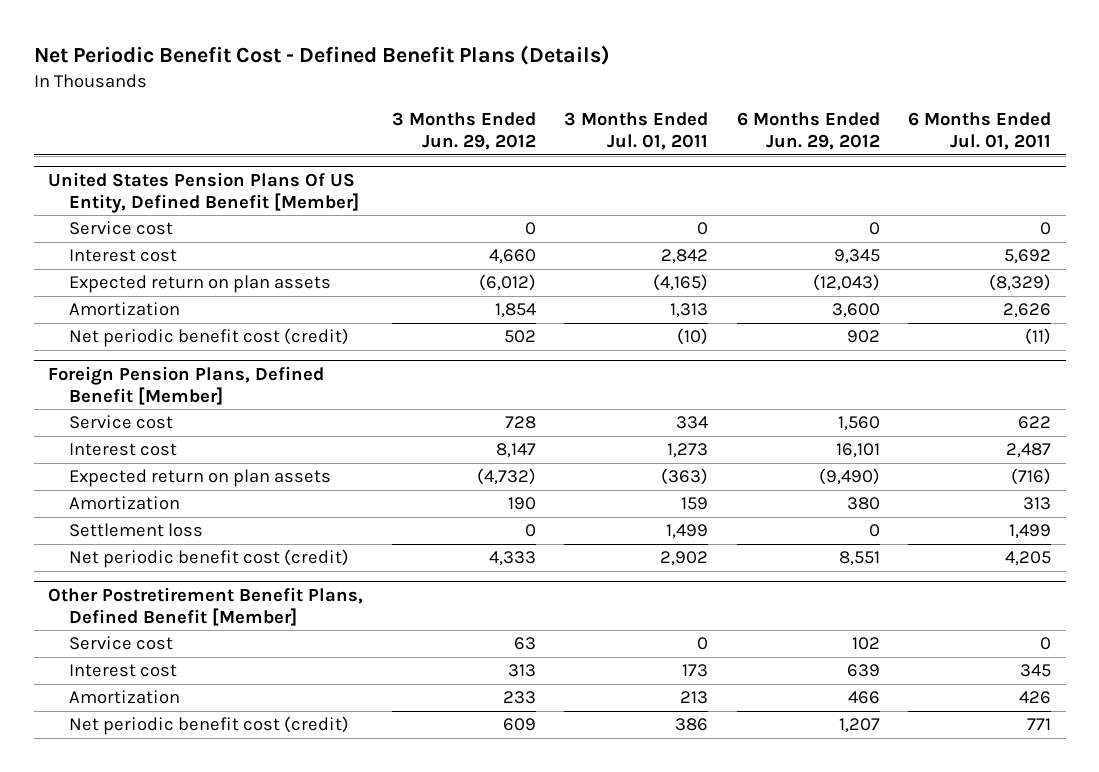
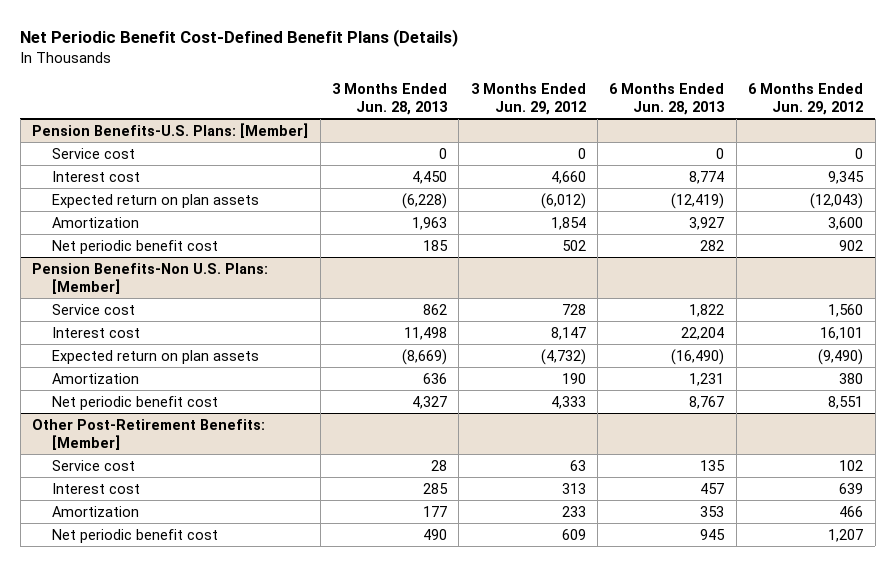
- Net Periodic Benefit Cost - Defined Benefit Plans (Details)
+ Net Periodic Benefit Cost-Defined Benefit Plans (Details)
- | 3 Months Ended Jun. 29, 2012 | 3 Months Ended Jul. 01, 2011 | 6 Months Ended Jun. 29, 2012 | 6 Months Ended Jul. 01, 2011
+ | 3 Months Ended Jun. 28, 2013 | 3 Months Ended Jun. 29, 2012 | 6 Months Ended Jun. 28, 2013 | 6 Months Ended Jun. 29, 2012
- United States Pension Plans Of US Entity, Defined Benefit [Member]
+ Pension Benefits-U.S. Plans: [Member]
- Net periodic benefit cost (credit) | 502 | (10) | 902 | (11)
- Foreign Pension Plans, Defined Benefit [Member]
+ Net periodic benefit cost | 185 | 502 | 282 | 902
+ Pension Benefits-Non U.S. Plans: [Member]
- Settlement loss | 0 | 1,499 | 0 | 1,499
- Net periodic benefit cost (credit) | 4,333 | 2,902 | 8,551 | 4,205
- Other Postretirement Benefit Plans, Defined Benefit [Member]
+ Net periodic benefit cost | 4,327 | 4,333 | 8,767 | 8,551
+ Other Post-Retirement Benefits: [Member]
- Net periodic benefit cost (credit) | 609 | 386 | 1,207 | 771
+ Net periodic benefit cost | 490 | 609 | 945 | 1,207

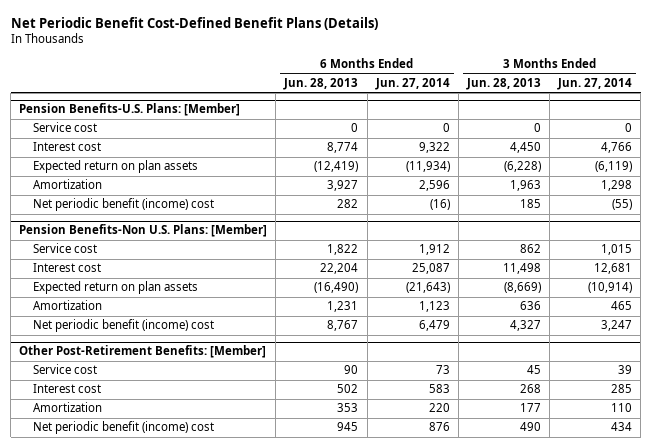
- | 3 Months Ended Jun. 28, 2013 | 3 Months Ended Jun. 29, 2012 | 6 Months Ended Jun. 28, 2013 | 6 Months Ended Jun. 29, 2012
+ | 6 Months Ended Jun. 28, 2013 | 6 Months Ended Jun. 27, 2014 | 3 Months Ended Jun. 28, 2013 | 3 Months Ended Jun. 27, 2014
@ Pension Benefits-U.S. Plans: [Member]
- Net periodic benefit cost | 185 | 502 | 282 | 902
+ Net periodic benefit (income) cost | 282 | (16) | 185 | (55)
@ Pension Benefits-Non U.S. Plans: [Member]
- Net periodic benefit cost | 4,327 | 4,333 | 8,767 | 8,551
+ Net periodic benefit (income) cost | 8,767 | 6,479 | 4,327 | 3,247
@ Other Post-Retirement Benefits: [Member]
- Service cost | 28 | 63 | 135 | 102
- Interest cost | 285 | 313 | 457 | 639
+ Service cost | 90 | 73 | 45 | 39
+ Interest cost | 502 | 583 | 268 | 285
- Net periodic benefit cost | 490 | 609 | 945 | 1,207
+ Net periodic benefit (income) cost | 945 | 876 | 490 | 434

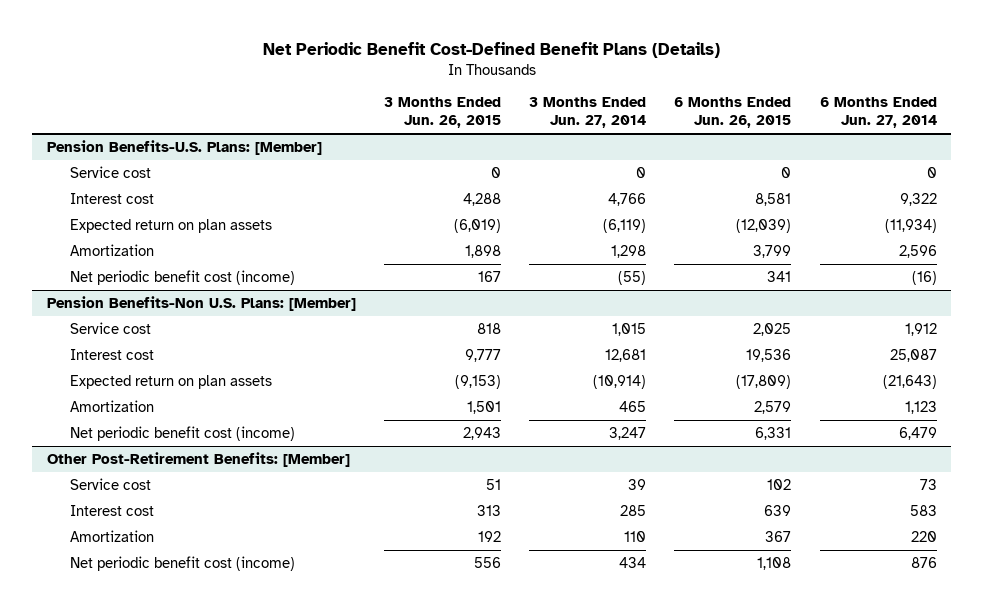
- | 6 Months Ended Jun. 28, 2013 | 6 Months Ended Jun. 27, 2014 | 3 Months Ended Jun. 28, 2013 | 3 Months Ended Jun. 27, 2014
+ | 3 Months Ended Jun. 26, 2015 | 3 Months Ended Jun. 27, 2014 | 6 Months Ended Jun. 26, 2015 | 6 Months Ended Jun. 27, 2014
@ Pension Benefits-U.S. Plans: [Member]
- Net periodic benefit (income) cost | 282 | (16) | 185 | (55)
+ Net periodic benefit cost (income) | 167 | (55) | 341 | (16)
@ Pension Benefits-Non U.S. Plans: [Member]
- Net periodic benefit (income) cost | 8,767 | 6,479 | 4,327 | 3,247
+ Net periodic benefit cost (income) | 2,943 | 3,247 | 6,331 | 6,479
@ Other Post-Retirement Benefits: [Member]
- Net periodic benefit (income) cost | 945 | 876 | 490 | 434
+ Net periodic benefit cost (income) | 556 | 434 | 1,108 | 876

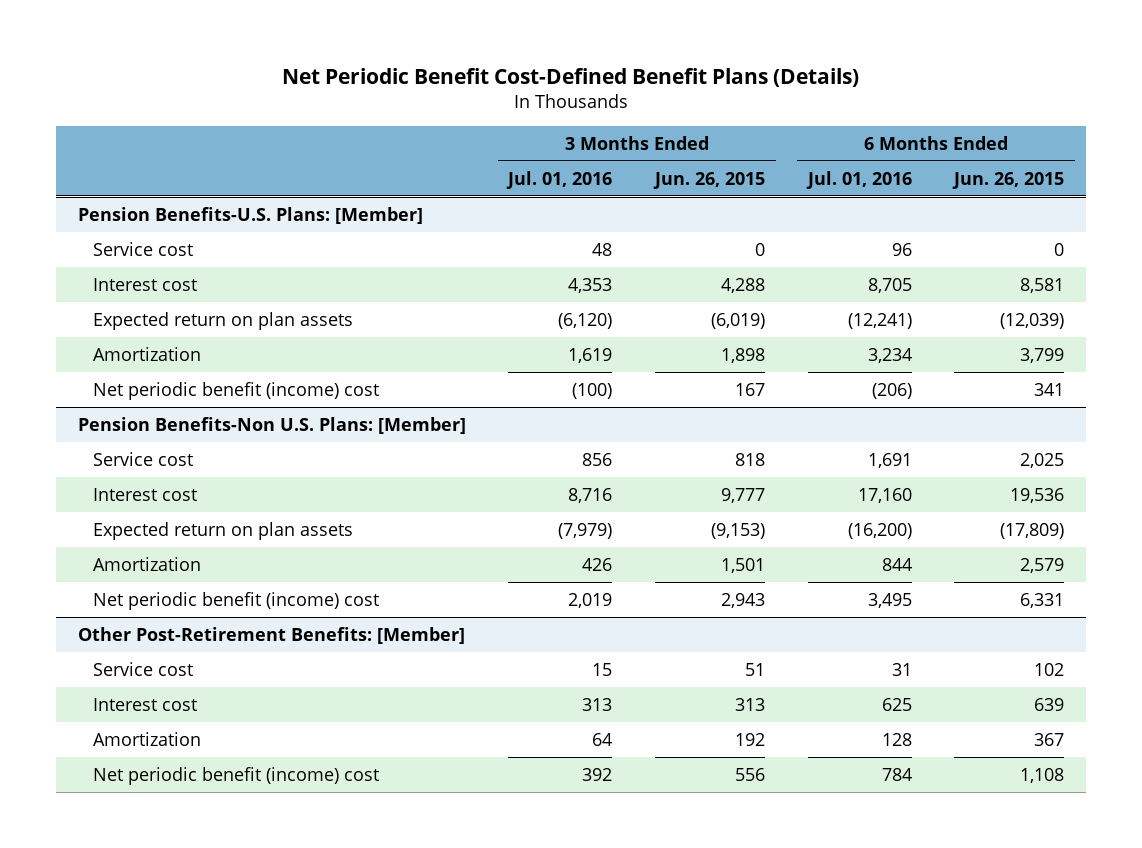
- | 3 Months Ended Jun. 26, 2015 | 3 Months Ended Jun. 27, 2014 | 6 Months Ended Jun. 26, 2015 | 6 Months Ended Jun. 27, 2014
+ | 3 Months Ended Jul. 01, 2016 | 3 Months Ended Jun. 26, 2015 | 6 Months Ended Jul. 01, 2016 | 6 Months Ended Jun. 26, 2015
@ Pension Benefits-U.S. Plans: [Member]
- Net periodic benefit cost (income) | 167 | (55) | 341 | (16)
+ Net periodic benefit (income) cost | (100) | 167 | (206) | 341
@ Pension Benefits-Non U.S. Plans: [Member]
- Net periodic benefit cost (income) | 2,943 | 3,247 | 6,331 | 6,479
+ Net periodic benefit (income) cost | 2,019 | 2,943 | 3,495 | 6,331
@ Other Post-Retirement Benefits: [Member]
- Net periodic benefit cost (income) | 556 | 434 | 1,108 | 876
+ Net periodic benefit (income) cost | 392 | 556 | 784 | 1,108

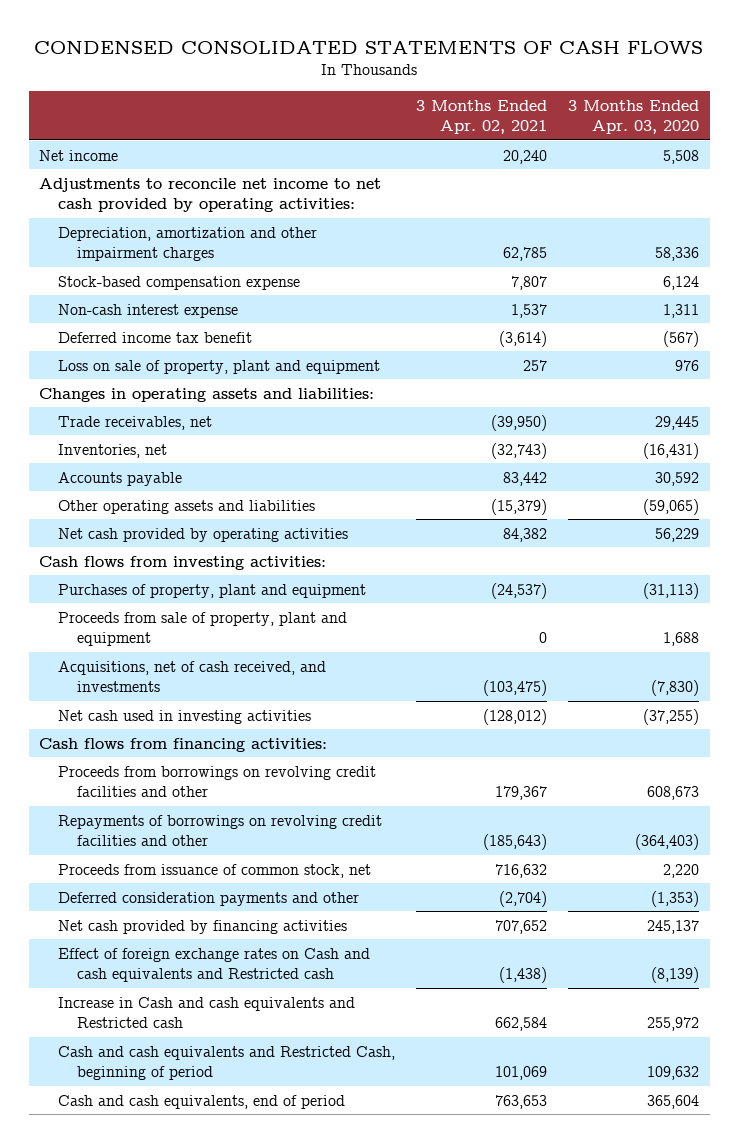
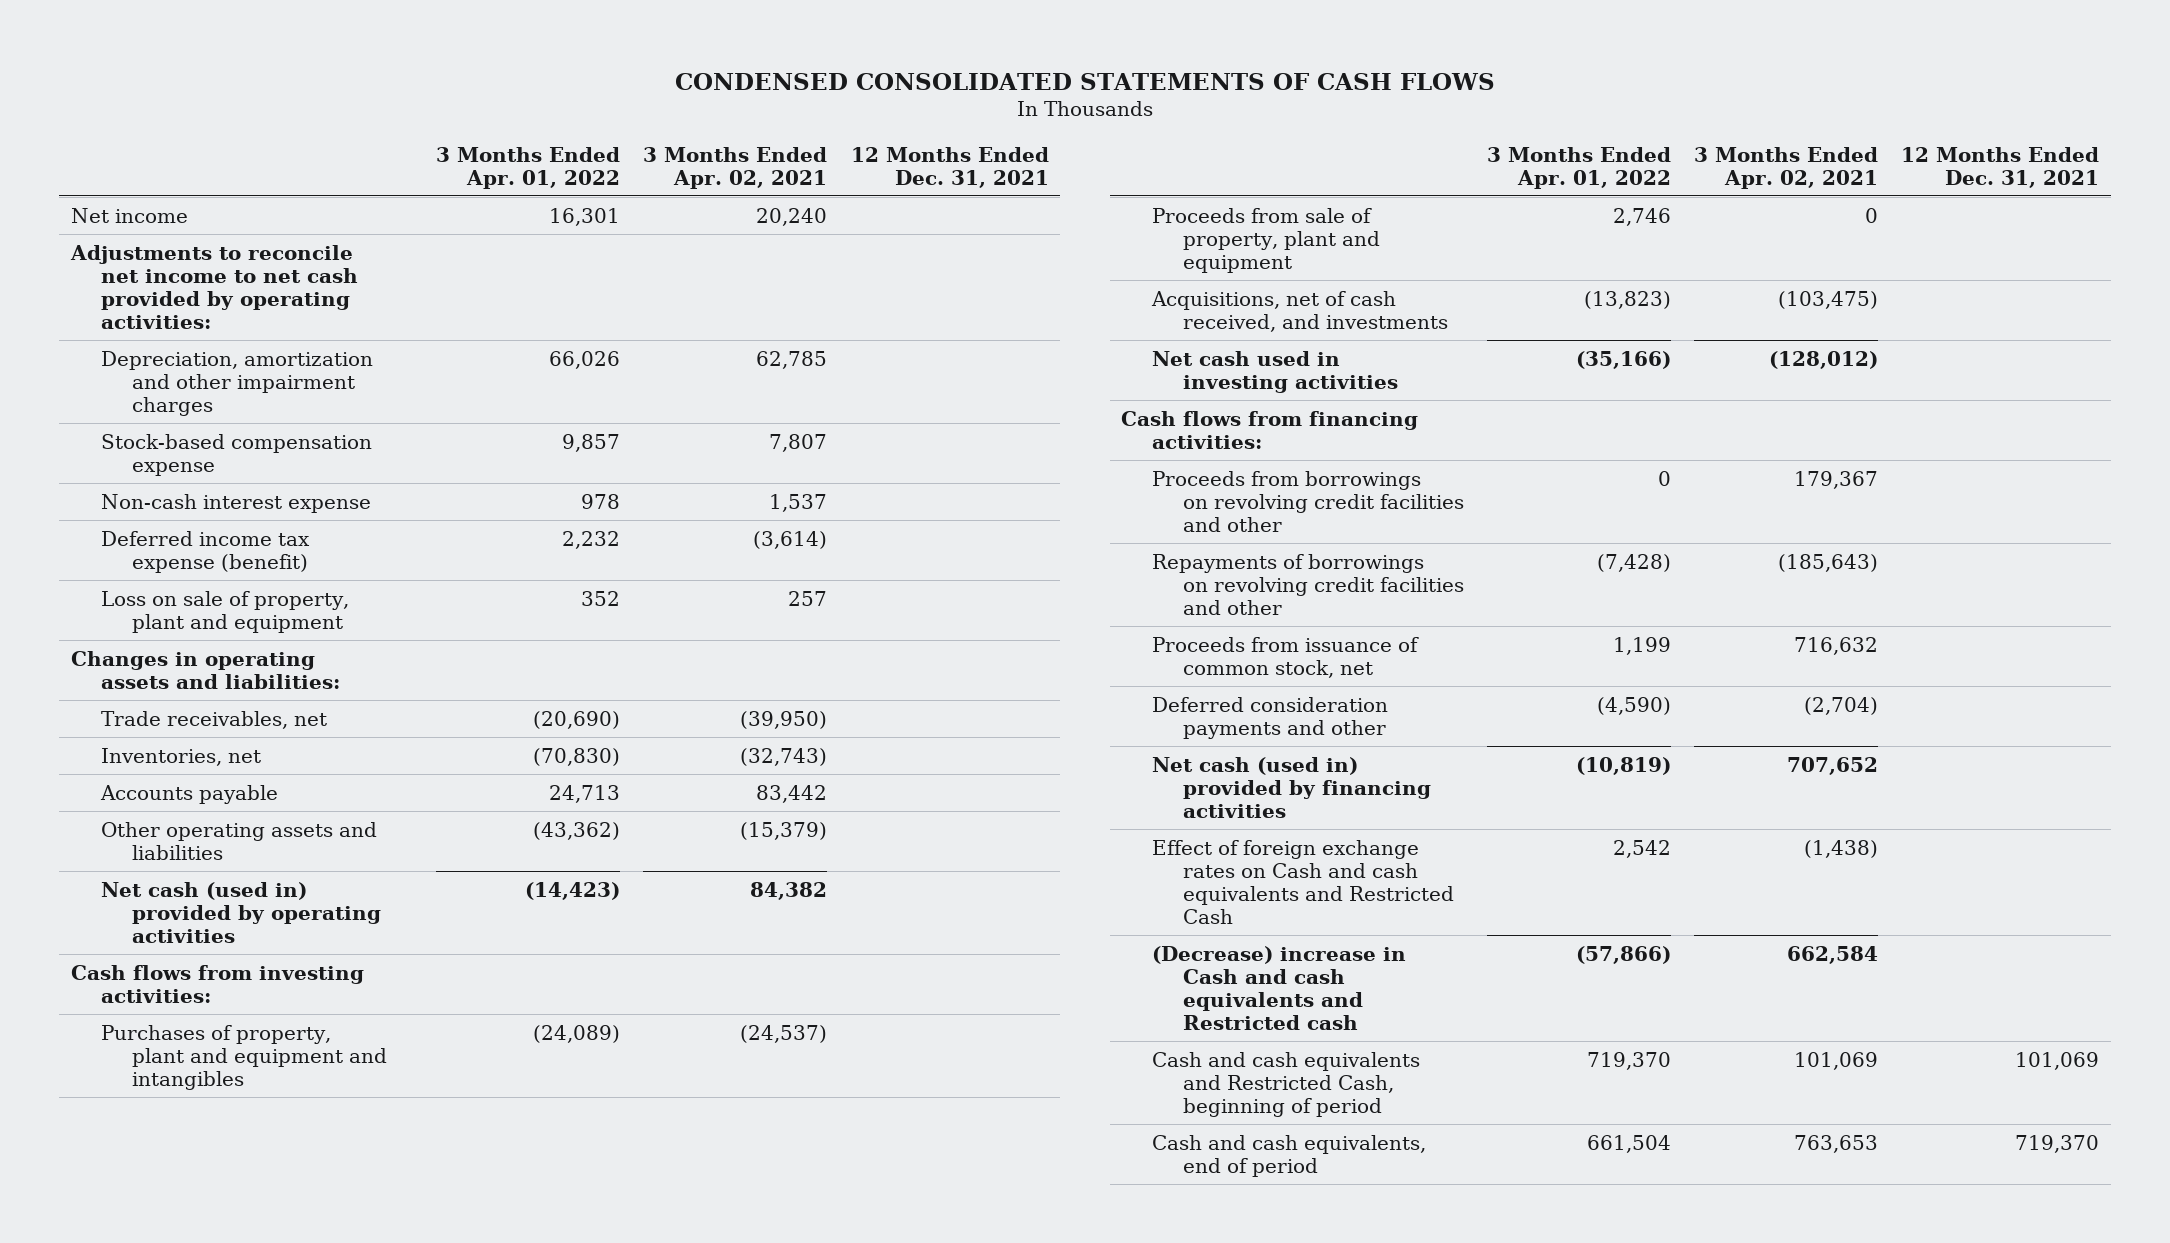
- | 3 Months Ended Apr. 02, 2021 | 3 Months Ended Apr. 03, 2020
+ | 3 Months Ended Apr. 01, 2022 | 3 Months Ended Apr. 02, 2021 | 12 Months Ended Dec. 31, 2021
- Deferred income tax benefit | (3,614) | (567)
+ Deferred income tax expense (benefit) | 2,232 | (3,614) |
- Net cash provided by operating activities | 84,382 | 56,229
+ Net cash (used in) provided by operating activities | (14,423) | 84,382 |
- Purchases of property, plant and equipment | (24,537) | (31,113)
+ Purchases of property, plant and equipment and intangibles | (24,089) | (24,537) |
- Net cash provided by financing activities | 707,652 | 245,137
- Effect of foreign exchange rates on Cash and cash equivalents and Restricted cash | (1,438) | (8,139)
- Increase in Cash and cash equivalents and Restricted cash | 662,584 | 255,972
+ Net cash (used in) provided by financing activities | (10,819) | 707,652 |
+ Effect of foreign exchange rates on Cash and cash equivalents and Restricted Cash | 2,542 | (1,438) |
+ (Decrease) increase in Cash and cash equivalents and Restricted cash | (57,866) | 662,584 |

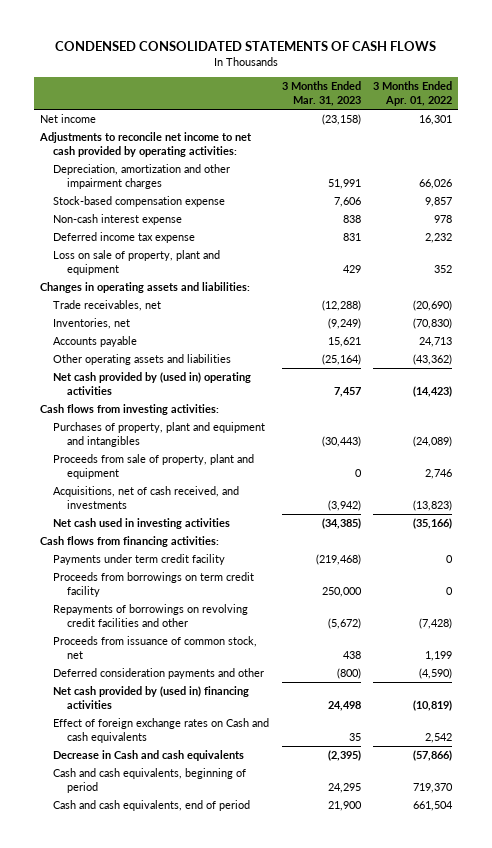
- | 3 Months Ended Apr. 01, 2022 | 3 Months Ended Apr. 02, 2021 | 12 Months Ended Dec. 31, 2021
+ | 3 Months Ended Mar. 31, 2023 | 3 Months Ended Apr. 01, 2022
- Deferred income tax expense (benefit) | 2,232 | (3,614) |
+ Deferred income tax expense | 831 | 2,232
- Net cash (used in) provided by operating activities | (14,423) | 84,382 |
+ Net cash provided by (used in) operating activities | 7,457 | (14,423)
- Proceeds from borrowings on revolving credit facilities and other | 0 | 179,367 |
+ Payments under term credit facility | (219,468) | 0
+ Proceeds from borrowings on term credit facility | 250,000 | 0
- Net cash (used in) provided by financing activities | (10,819) | 707,652 |
- Effect of foreign exchange rates on Cash and cash equivalents and Restricted Cash | 2,542 | (1,438) |
- (Decrease) increase in Cash and cash equivalents and Restricted cash | (57,866) | 662,584 |
- Cash and cash equivalents and Restricted Cash, beginning of period | 719,370 | 101,069 | 101,069
+ Net cash provided by (used in) financing activities | 24,498 | (10,819)
+ Effect of foreign exchange rates on Cash and cash equivalents | 35 | 2,542
+ Decrease in Cash and cash equivalents | (2,395) | (57,866)
+ Cash and cash equivalents, beginning of period | 24,295 | 719,370

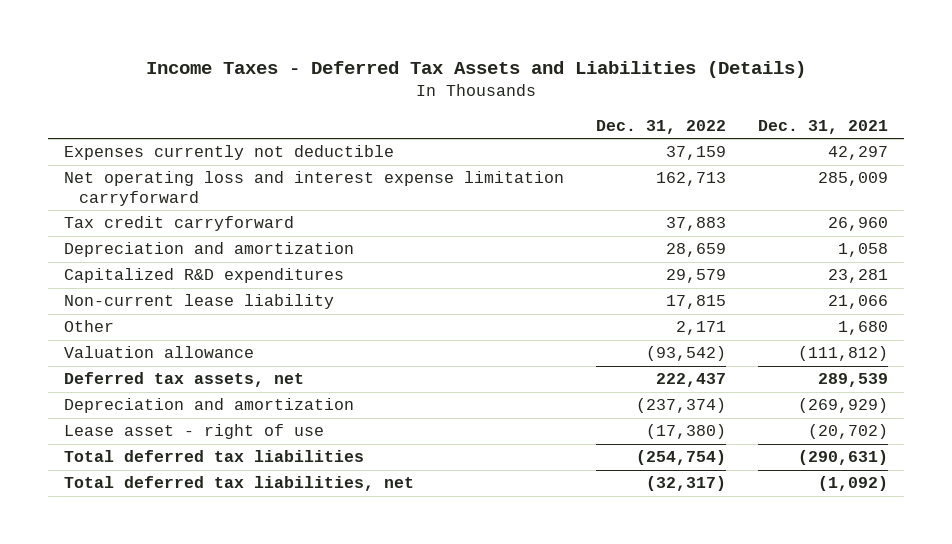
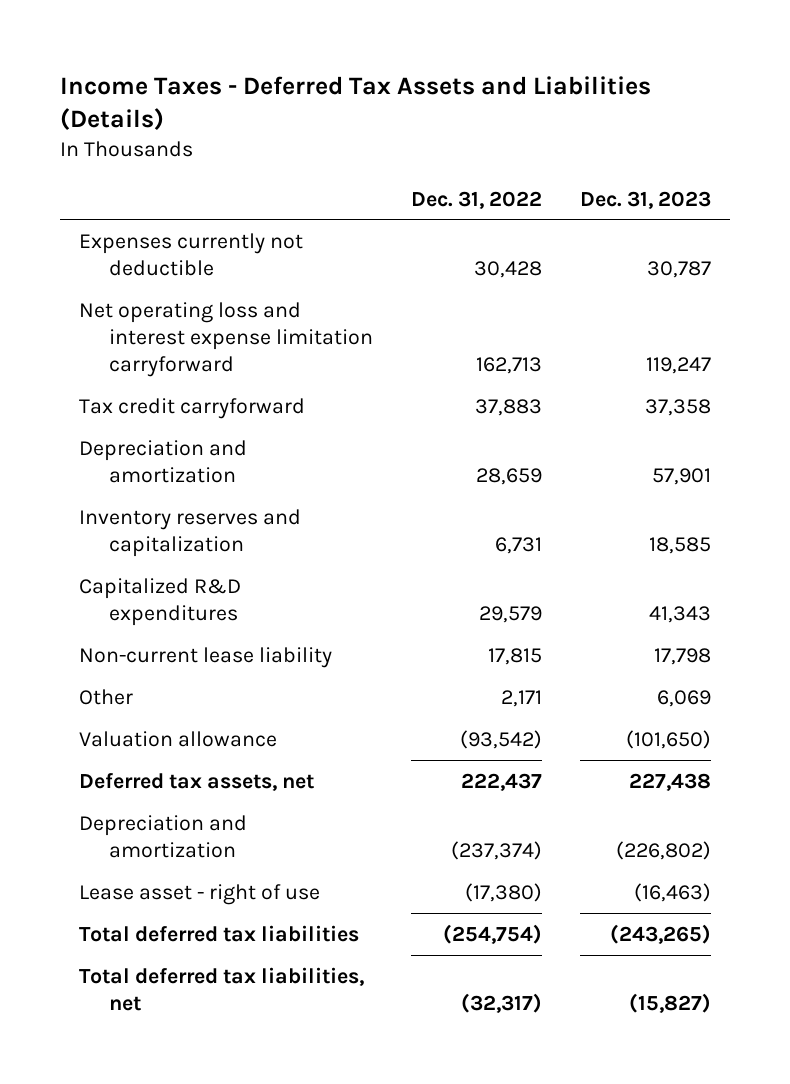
- | Dec. 31, 2022 | Dec. 31, 2021
+ | Dec. 31, 2022 | Dec. 31, 2023
- Expenses currently not deductible | 37,159 | 42,297
+ Expenses currently not deductible | 30,428 | 30,787
+ Inventory reserves and capitalization | 6,731 | 18,585

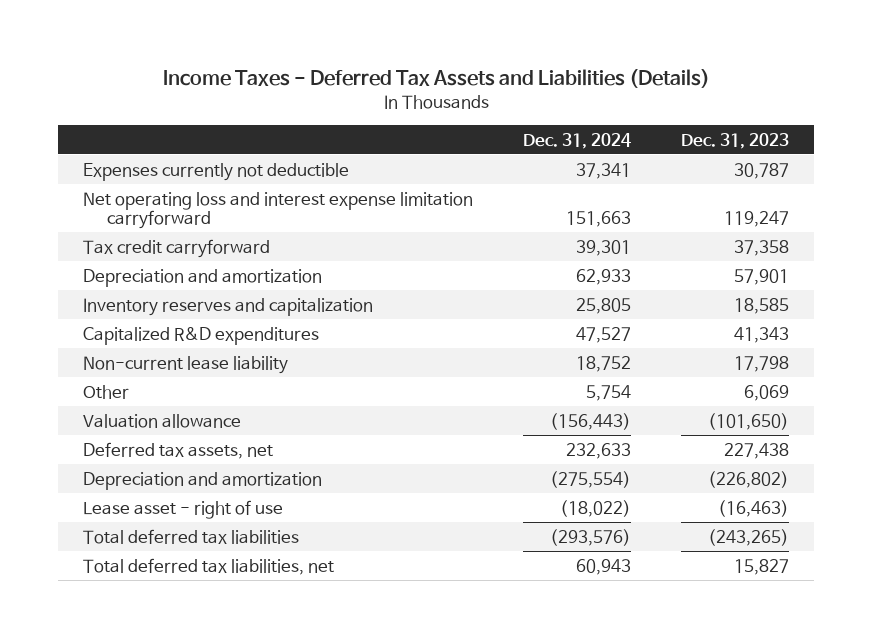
- | Dec. 31, 2022 | Dec. 31, 2023
+ | Dec. 31, 2024 | Dec. 31, 2023
- Total deferred tax liabilities, net | (32,317) | (15,827)
+ Total deferred tax liabilities, net | 60,943 | 15,827

